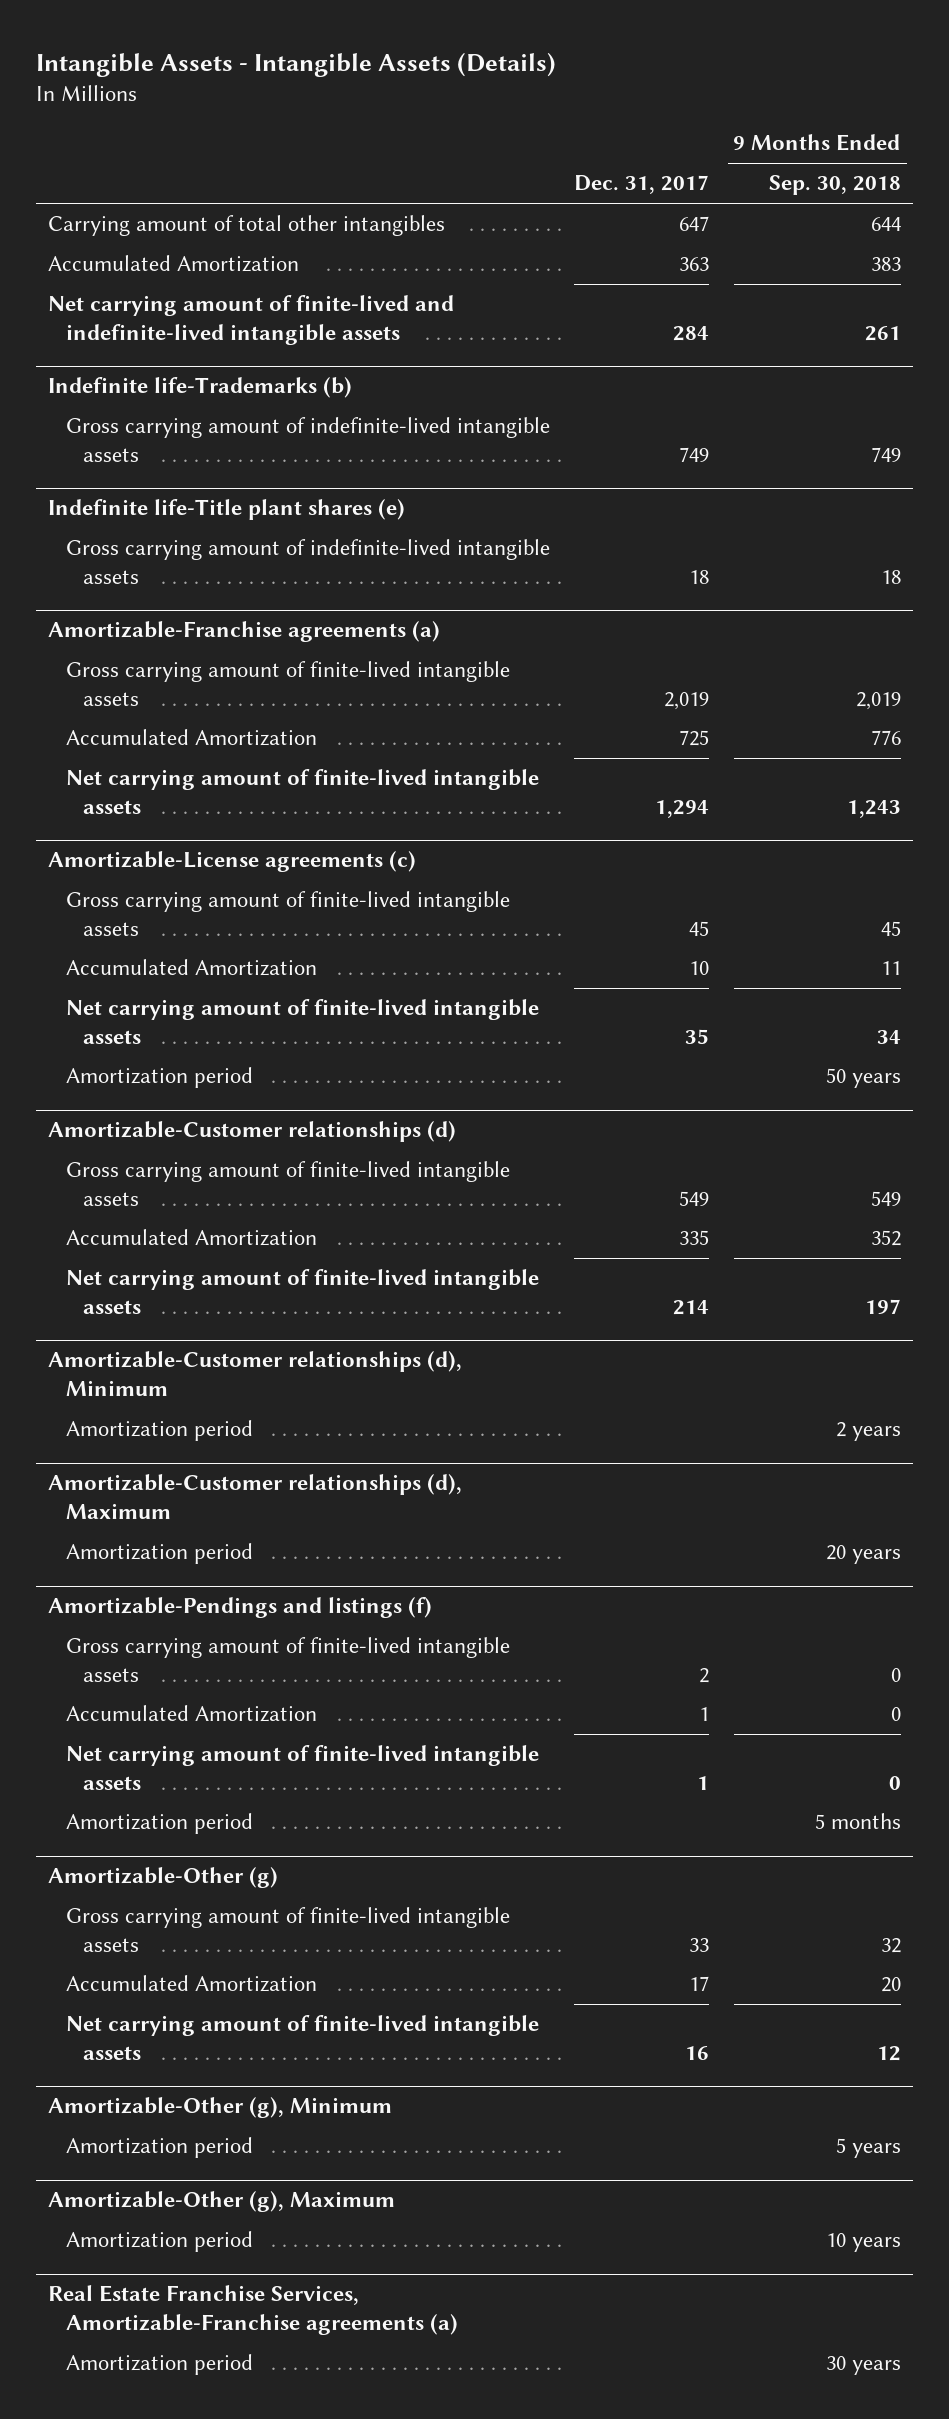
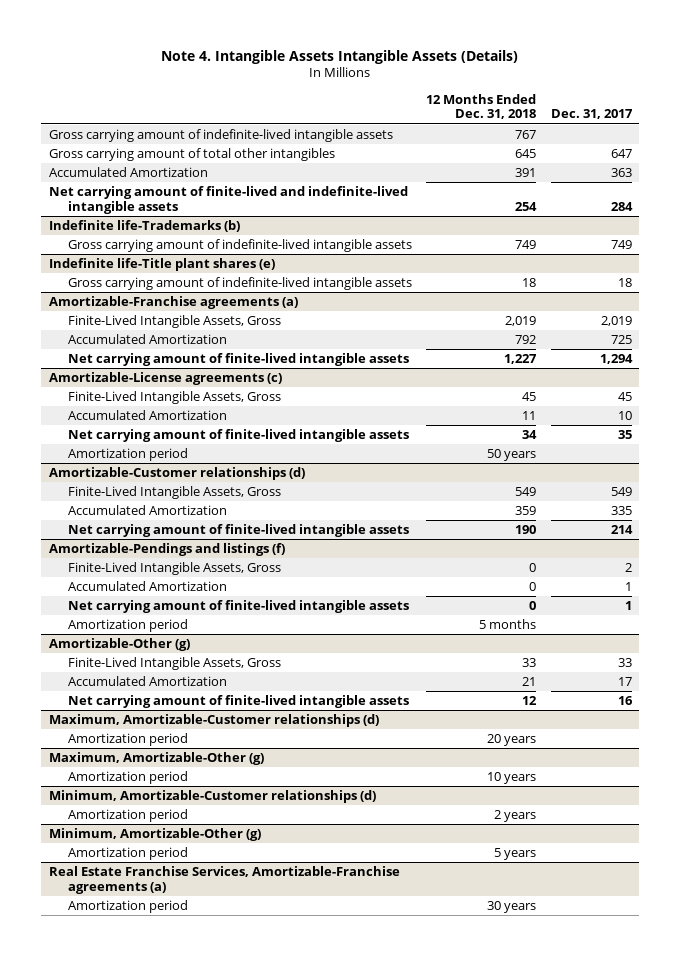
- Intangible Assets - Intangible Assets (Details)
+ Note 4. Intangible Assets Intangible Assets (Details)
- | Dec. 31, 2017 | 9 Months Ended Sep. 30, 2018
+ | 12 Months Ended Dec. 31, 2018 | Dec. 31, 2017
- Carrying amount of total other intangibles | 647 | 644
+ Gross carrying amount of indefinite-lived intangible assets | 767 |
+ Gross carrying amount of total other intangibles | 645 | 647
@ Amortizable-Franchise agreements (a)
- Gross carrying amount of finite-lived intangible assets | 2,019 | 2,019
+ Finite-Lived Intangible Assets, Gross | 2,019 | 2,019
@ Amortizable-License agreements (c)
- Gross carrying amount of finite-lived intangible assets | 45 | 45
+ Finite-Lived Intangible Assets, Gross | 45 | 45
@ Amortizable-Customer relationships (d)
- Gross carrying amount of finite-lived intangible assets | 549 | 549
+ Finite-Lived Intangible Assets, Gross | 549 | 549
- Amortizable-Customer relationships (d), Minimum
- Amortization period | | 2 years
- Amortizable-Customer relationships (d), Maximum
- Amortization period | | 20 years
@ Amortizable-Pendings and listings (f)
- Gross carrying amount of finite-lived intangible assets | 2 | 0
+ Finite-Lived Intangible Assets, Gross | 0 | 2
@ Amortizable-Other (g)
- Gross carrying amount of finite-lived intangible assets | 33 | 32
+ Finite-Lived Intangible Assets, Gross | 33 | 33
- Amortizable-Other (g), Minimum
+ Maximum, Amortizable-Customer relationships (d)
- Amortizable-Other (g), Maximum
+ Maximum, Amortizable-Other (g)
+ Minimum, Amortizable-Customer relationships (d)
+ Amortization period | 2 years |
+ Minimum, Amortizable-Other (g)
+ Amortization period | 5 years |

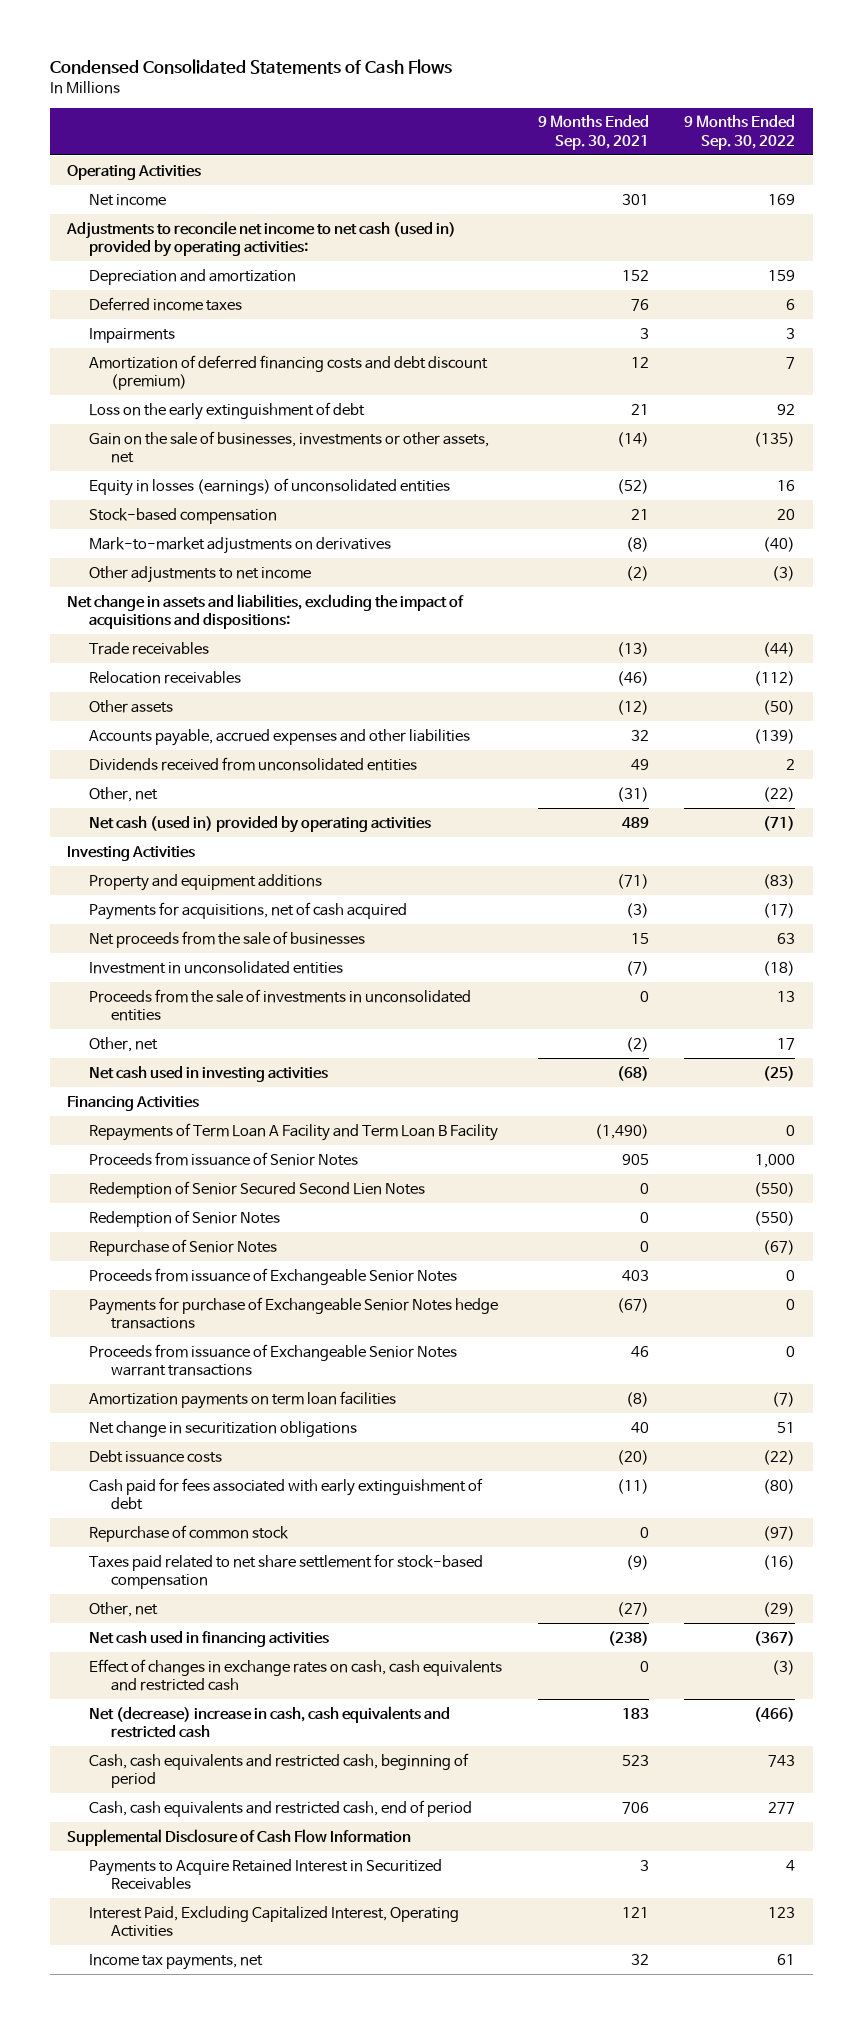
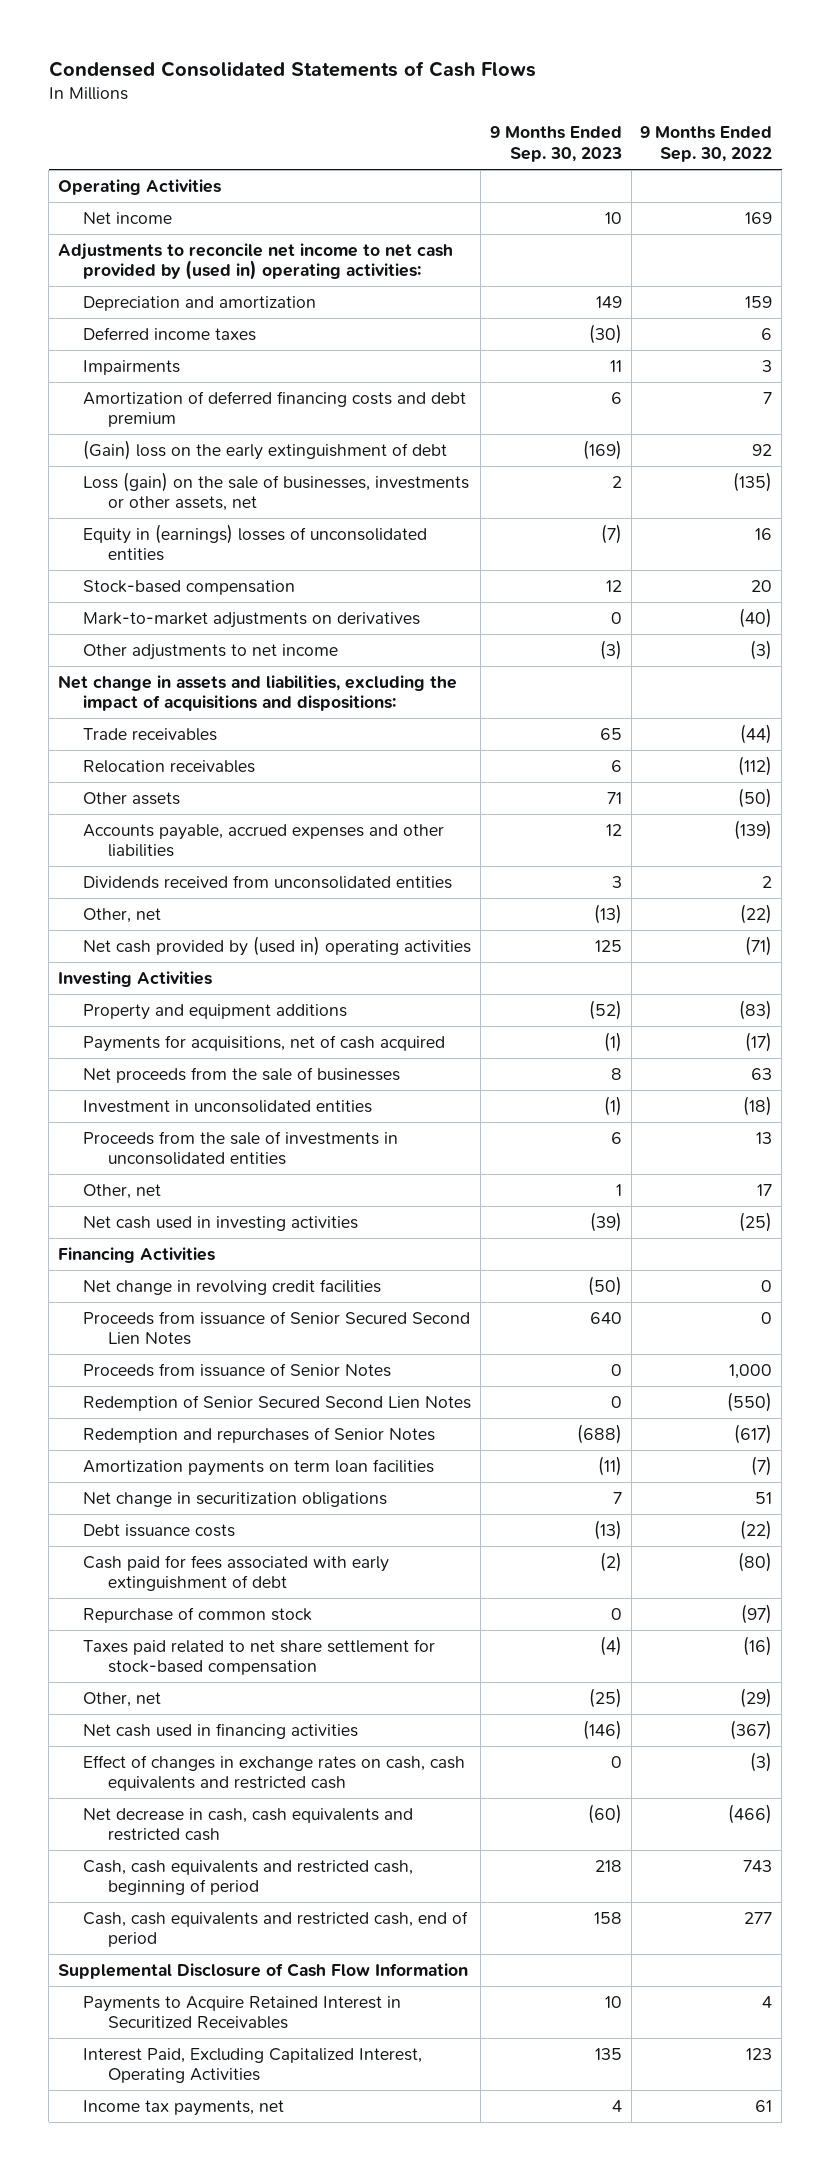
- | 9 Months Ended Sep. 30, 2021 | 9 Months Ended Sep. 30, 2022
+ | 9 Months Ended Sep. 30, 2023 | 9 Months Ended Sep. 30, 2022
- Adjustments to reconcile net income to net cash (used in) provided by operating activities:
+ Adjustments to reconcile net income to net cash provided by (used in) operating activities:
- Amortization of deferred financing costs and debt discount (premium) | 12 | 7
- Loss on the early extinguishment of debt | 21 | 92
- Gain on the sale of businesses, investments or other assets, net | (14) | (135)
- Equity in losses (earnings) of unconsolidated entities | (52) | 16
+ Amortization of deferred financing costs and debt premium | 6 | 7
+ (Gain) loss on the early extinguishment of debt | (169) | 92
+ Loss (gain) on the sale of businesses, investments or other assets, net | 2 | (135)
+ Equity in (earnings) losses of unconsolidated entities | (7) | 16
- Net cash (used in) provided by operating activities | 489 | (71)
+ Net cash provided by (used in) operating activities | 125 | (71)
- Repayments of Term Loan A Facility and Term Loan B Facility | (1,490) | 0
+ Net change in revolving credit facilities | (50) | 0
+ Proceeds from issuance of Senior Secured Second Lien Notes | 640 | 0
- Redemption of Senior Notes | 0 | (550)
- Repurchase of Senior Notes | 0 | (67)
- Proceeds from issuance of Exchangeable Senior Notes | 403 | 0
- Payments for purchase of Exchangeable Senior Notes hedge transactions | (67) | 0
- Proceeds from issuance of Exchangeable Senior Notes warrant transactions | 46 | 0
+ Redemption and repurchases of Senior Notes | (688) | (617)
- Net (decrease) increase in cash, cash equivalents and restricted cash | 183 | (466)
+ Net decrease in cash, cash equivalents and restricted cash | (60) | (466)

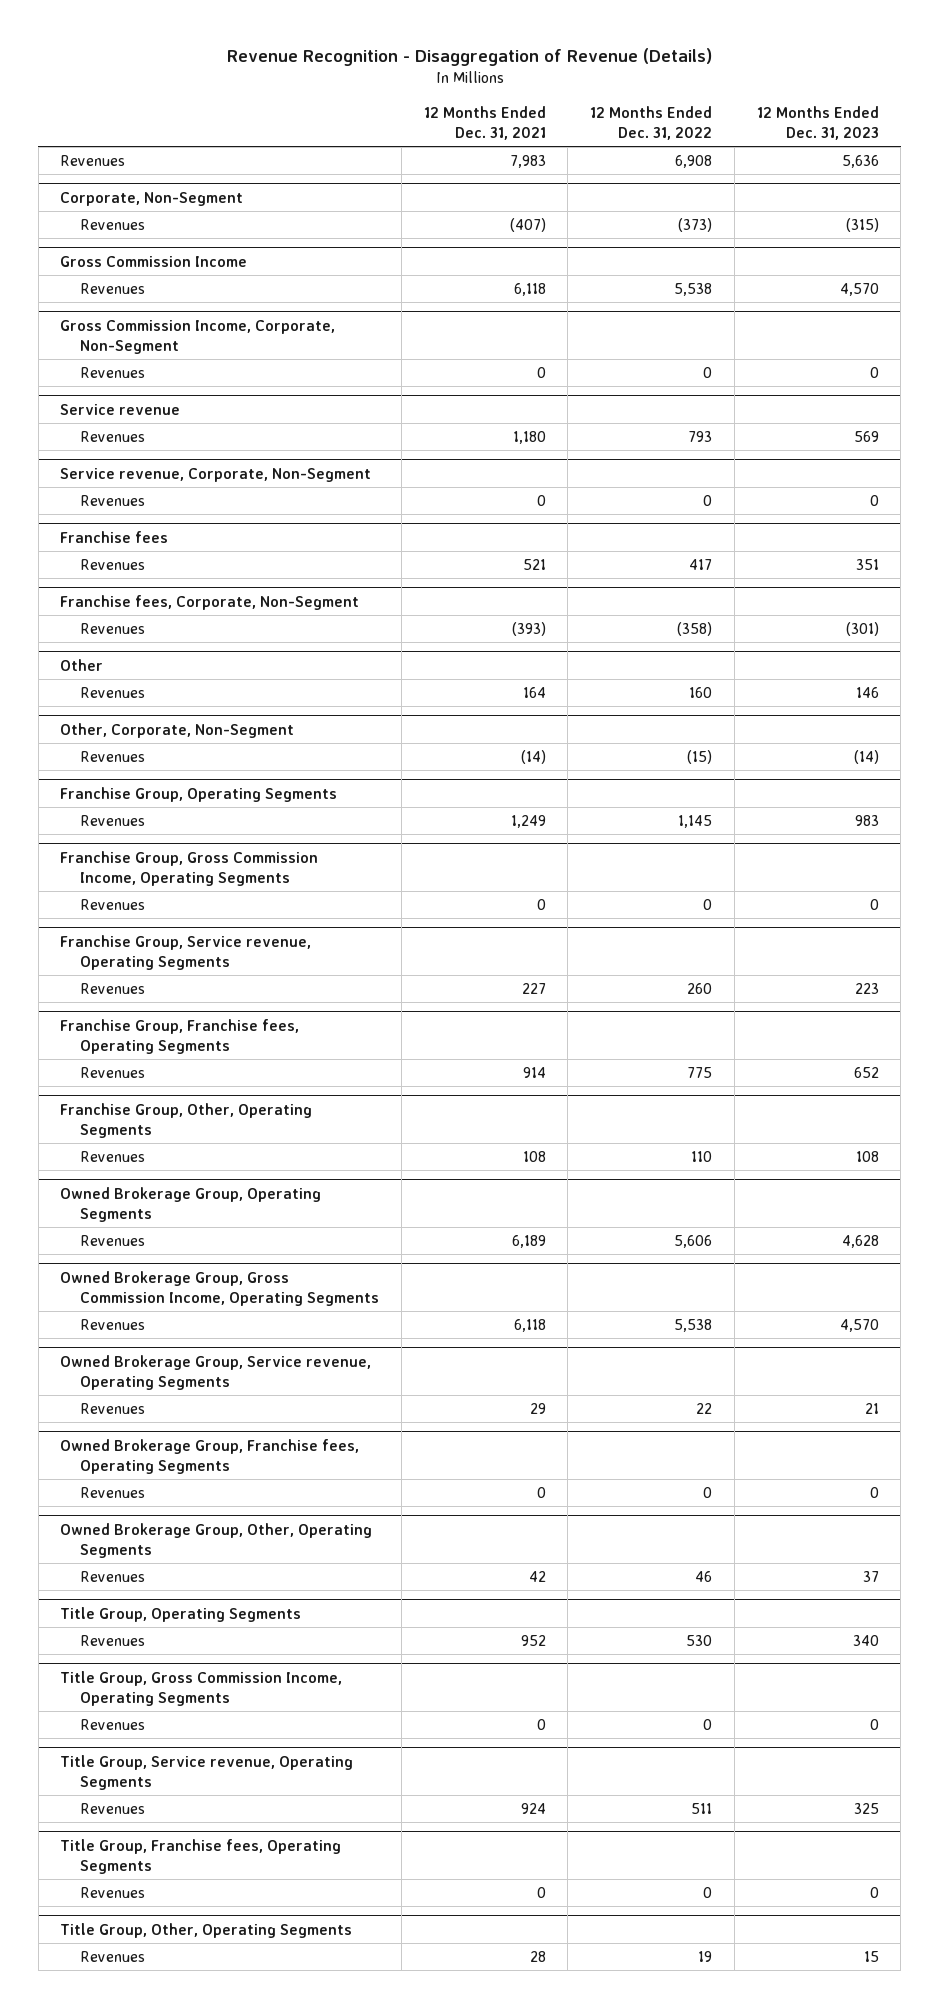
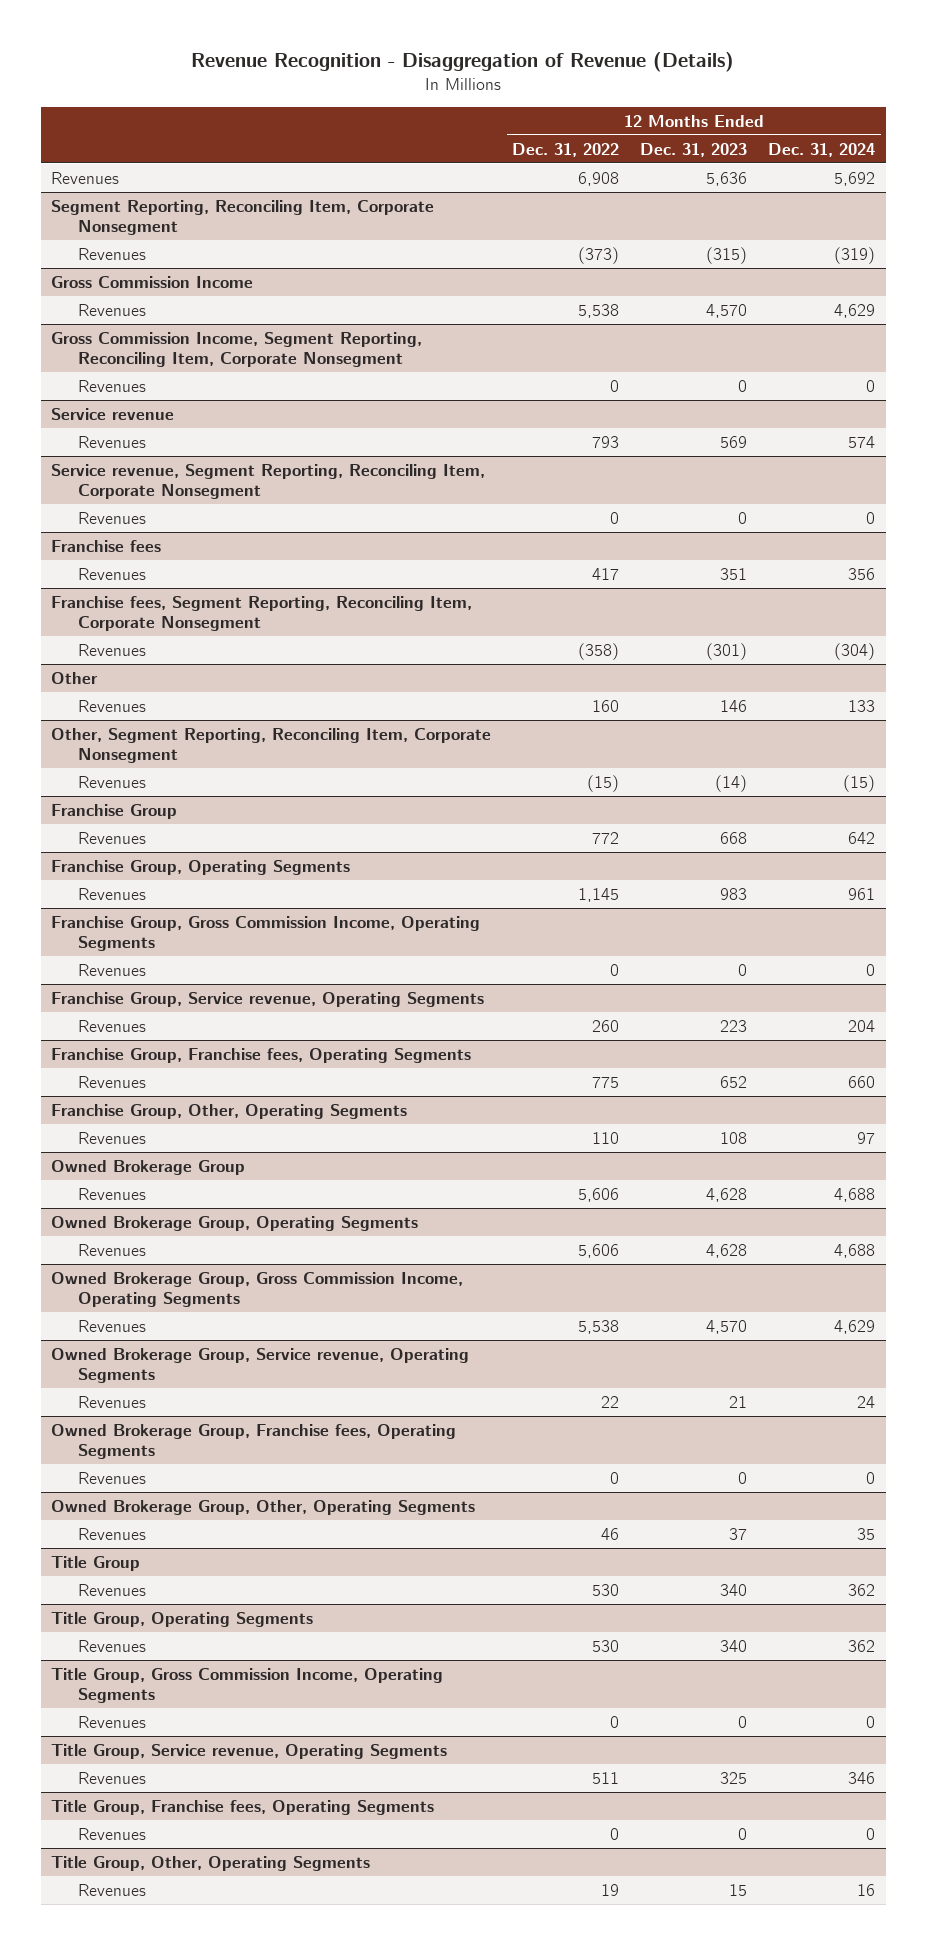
- | 12 Months Ended Dec. 31, 2021 | 12 Months Ended Dec. 31, 2022 | 12 Months Ended Dec. 31, 2023
+ | 12 Months Ended Dec. 31, 2022 | 12 Months Ended Dec. 31, 2023 | 12 Months Ended Dec. 31, 2024
- Corporate, Non-Segment
+ Segment Reporting, Reconciling Item, Corporate Nonsegment
- Gross Commission Income, Corporate, Non-Segment
+ Gross Commission Income, Segment Reporting, Reconciling Item, Corporate Nonsegment
- Service revenue, Corporate, Non-Segment
+ Service revenue, Segment Reporting, Reconciling Item, Corporate Nonsegment
- Franchise fees, Corporate, Non-Segment
+ Franchise fees, Segment Reporting, Reconciling Item, Corporate Nonsegment
- Other, Corporate, Non-Segment
+ Other, Segment Reporting, Reconciling Item, Corporate Nonsegment
+ Franchise Group
+ Revenues | 772 | 668 | 642
+ Owned Brokerage Group
+ Revenues | 5,606 | 4,628 | 4,688
+ Title Group
+ Revenues | 530 | 340 | 362

